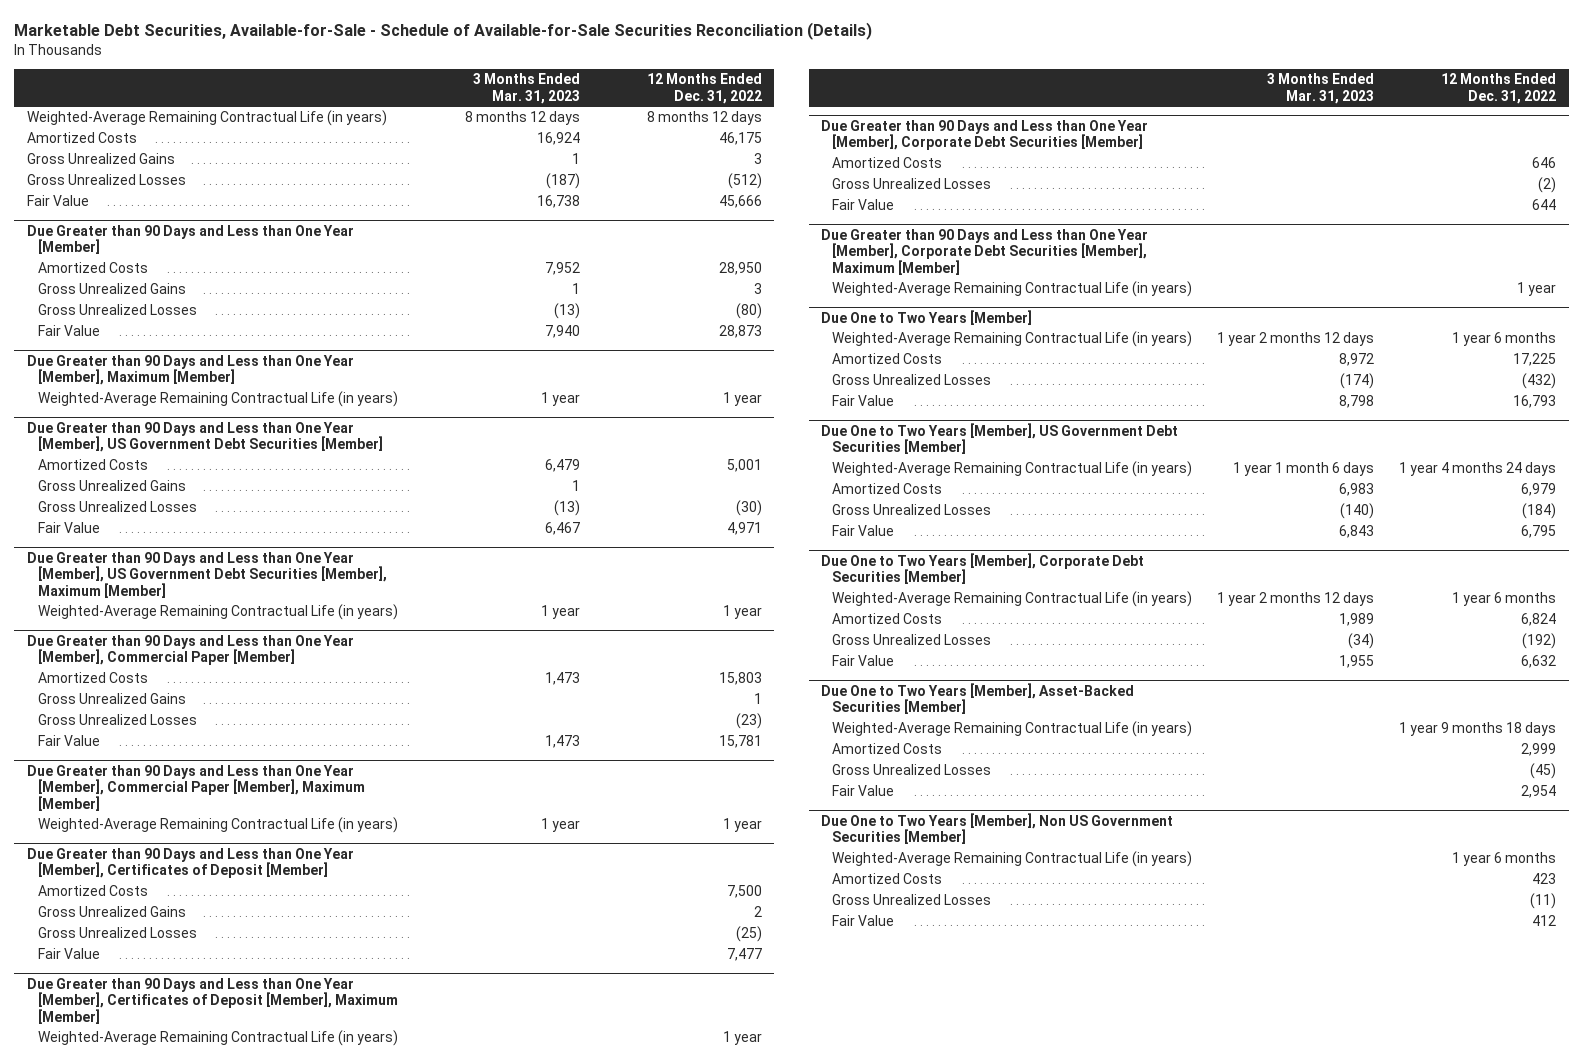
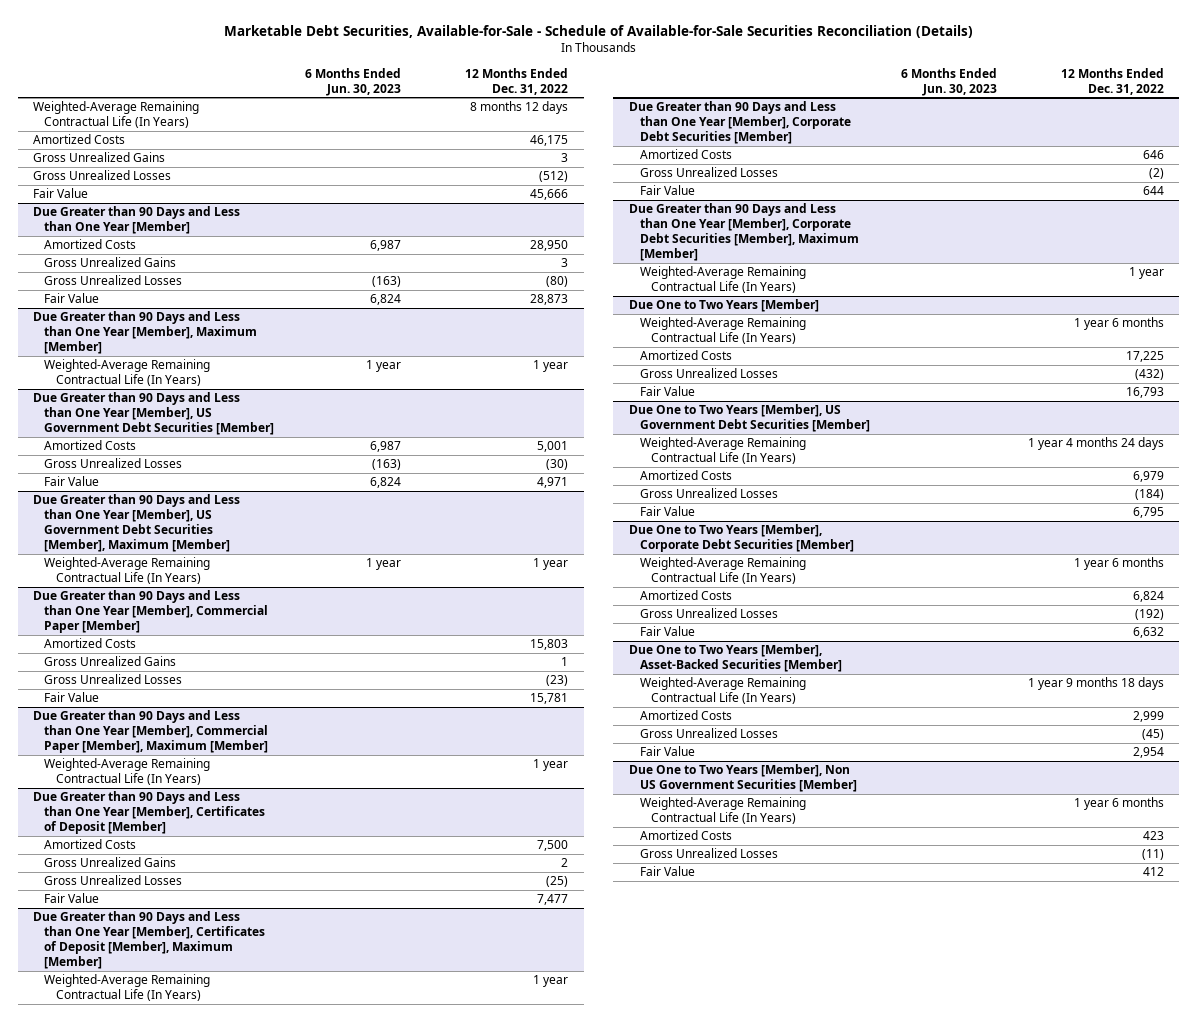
- | 3 Months Ended Mar. 31, 2023 | 12 Months Ended Dec. 31, 2022
+ | 6 Months Ended Jun. 30, 2023 | 12 Months Ended Dec. 31, 2022
- Weighted-Average Remaining Contractual Life (in years) | 8 months 12 days | 8 months 12 days
+ Weighted-Average Remaining Contractual Life (In Years) | | 8 months 12 days
@ Due Greater than 90 Days and Less than One Year [Member], Maximum [Member]
- Weighted-Average Remaining Contractual Life (in years) | 1 year | 1 year
+ Weighted-Average Remaining Contractual Life (In Years) | 1 year | 1 year
@ Due Greater than 90 Days and Less than One Year [Member], US Government Debt Securities [Member]
- Gross Unrealized Gains | 1 |
@ Due Greater than 90 Days and Less than One Year [Member], US Government Debt Securities [Member], Maximum [Member]
- Weighted-Average Remaining Contractual Life (in years) | 1 year | 1 year
+ Weighted-Average Remaining Contractual Life (In Years) | 1 year | 1 year
@ Due Greater than 90 Days and Less than One Year [Member], Commercial Paper [Member], Maximum [Member]
- Weighted-Average Remaining Contractual Life (in years) | 1 year | 1 year
+ Weighted-Average Remaining Contractual Life (In Years) | | 1 year
@ Due Greater than 90 Days and Less than One Year [Member], Certificates of Deposit [Member], Maximum [Member]
- Weighted-Average Remaining Contractual Life (in years) | | 1 year
+ Weighted-Average Remaining Contractual Life (In Years) | | 1 year
@ Due Greater than 90 Days and Less than One Year [Member], Corporate Debt Securities [Member], Maximum [Member]
- Weighted-Average Remaining Contractual Life (in years) | | 1 year
+ Weighted-Average Remaining Contractual Life (In Years) | | 1 year
@ Due One to Two Years [Member]
- Weighted-Average Remaining Contractual Life (in years) | 1 year 2 months 12 days | 1 year 6 months
+ Weighted-Average Remaining Contractual Life (In Years) | | 1 year 6 months
@ Due One to Two Years [Member], US Government Debt Securities [Member]
- Weighted-Average Remaining Contractual Life (in years) | 1 year 1 month 6 days | 1 year 4 months 24 days
+ Weighted-Average Remaining Contractual Life (In Years) | | 1 year 4 months 24 days
@ Due One to Two Years [Member], Corporate Debt Securities [Member]
- Weighted-Average Remaining Contractual Life (in years) | 1 year 2 months 12 days | 1 year 6 months
+ Weighted-Average Remaining Contractual Life (In Years) | | 1 year 6 months
@ Due One to Two Years [Member], Asset-Backed Securities [Member]
- Weighted-Average Remaining Contractual Life (in years) | | 1 year 9 months 18 days
+ Weighted-Average Remaining Contractual Life (In Years) | | 1 year 9 months 18 days
@ Due One to Two Years [Member], Non US Government Securities [Member]
- Weighted-Average Remaining Contractual Life (in years) | | 1 year 6 months
+ Weighted-Average Remaining Contractual Life (In Years) | | 1 year 6 months

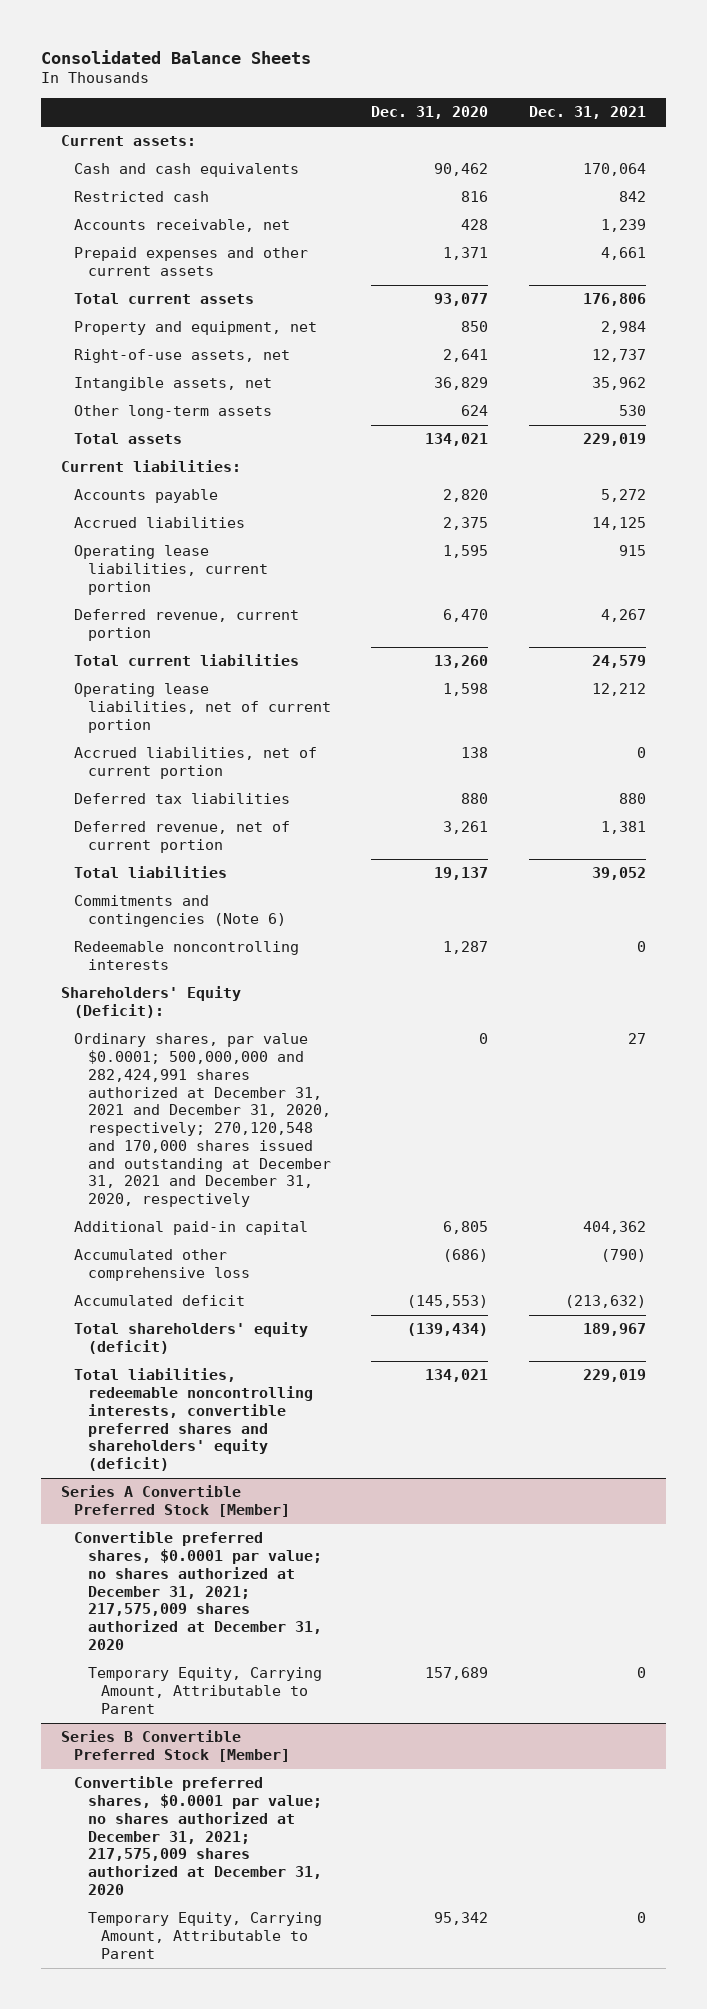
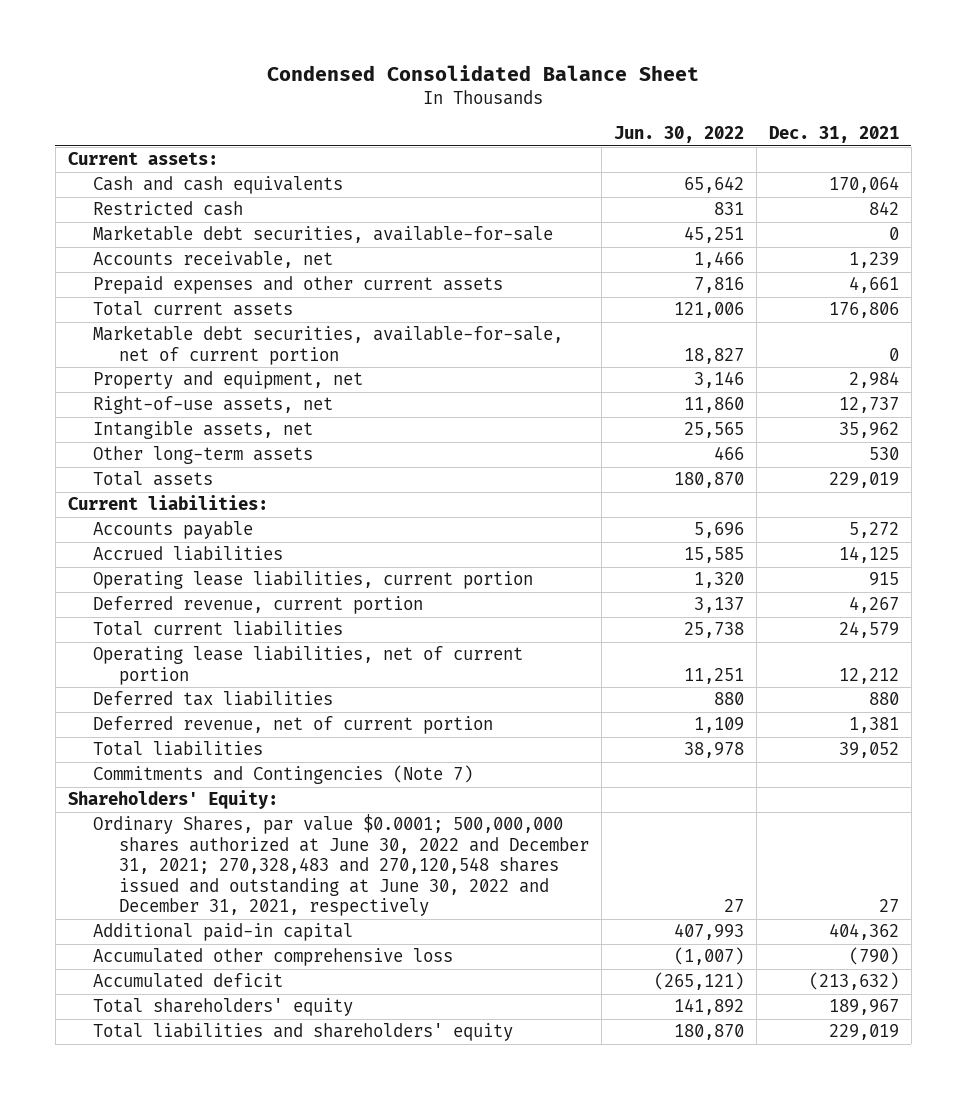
- Consolidated Balance Sheets
+ Condensed Consolidated Balance Sheet
- | Dec. 31, 2020 | Dec. 31, 2021
+ | Jun. 30, 2022 | Dec. 31, 2021
+ Marketable debt securities, available-for-sale | 45,251 | 0
+ Marketable debt securities, available-for-sale, net of current portion | 18,827 | 0
- Accrued liabilities, net of current portion | 138 | 0
- Commitments and contingencies (Note 6)
- Redeemable noncontrolling interests | 1,287 | 0
- Shareholders' Equity (Deficit):
- Ordinary shares, par value $0.0001; 500,000,000 and 282,424,991 shares authorized at December 31, 2021 and December 31, 2020, respectively; 270,120,548 and 170,000 shares issued and outstanding at December 31, 2021 and December 31, 2020, respectively | 0 | 27
+ Commitments and Contingencies (Note 7)
+ Shareholders' Equity:
+ Ordinary Shares, par value $0.0001; 500,000,000 shares authorized at June 30, 2022 and December 31, 2021; 270,328,483 and 270,120,548 shares issued and outstanding at June 30, 2022 and December 31, 2021, respectively | 27 | 27
- Total shareholders' equity (deficit) | (139,434) | 189,967
- Total liabilities, redeemable noncontrolling interests, convertible preferred shares and shareholders' equity (deficit) | 134,021 | 229,019
- Series A Convertible Preferred Stock [Member]
- Convertible preferred shares, $0.0001 par value; no shares authorized at December 31, 2021; 217,575,009 shares authorized at December 31, 2020
- Temporary Equity, Carrying Amount, Attributable to Parent | 157,689 | 0
- Series B Convertible Preferred Stock [Member]
- Convertible preferred shares, $0.0001 par value; no shares authorized at December 31, 2021; 217,575,009 shares authorized at December 31, 2020
- Temporary Equity, Carrying Amount, Attributable to Parent | 95,342 | 0
+ Total shareholders' equity | 141,892 | 189,967
+ Total liabilities and shareholders' equity | 180,870 | 229,019

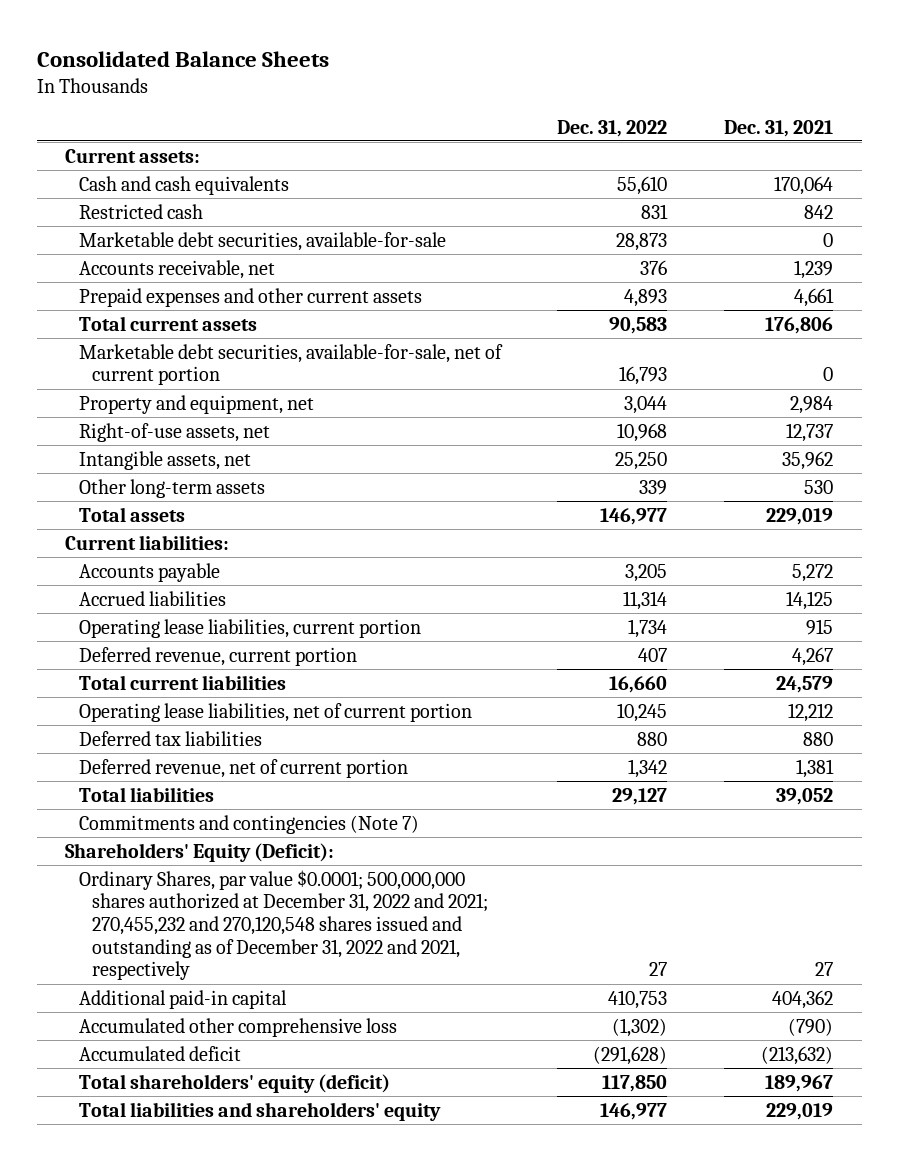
- Condensed Consolidated Balance Sheet
+ Consolidated Balance Sheets
- | Jun. 30, 2022 | Dec. 31, 2021
+ | Dec. 31, 2022 | Dec. 31, 2021
- Commitments and Contingencies (Note 7)
- Shareholders' Equity:
- Ordinary Shares, par value $0.0001; 500,000,000 shares authorized at June 30, 2022 and December 31, 2021; 270,328,483 and 270,120,548 shares issued and outstanding at June 30, 2022 and December 31, 2021, respectively | 27 | 27
+ Commitments and contingencies (Note 7)
+ Shareholders' Equity (Deficit):
+ Ordinary Shares, par value $0.0001; 500,000,000 shares authorized at December 31, 2022 and 2021; 270,455,232 and 270,120,548 shares issued and outstanding as of December 31, 2022 and 2021, respectively | 27 | 27
- Total shareholders' equity | 141,892 | 189,967
+ Total shareholders' equity (deficit) | 117,850 | 189,967

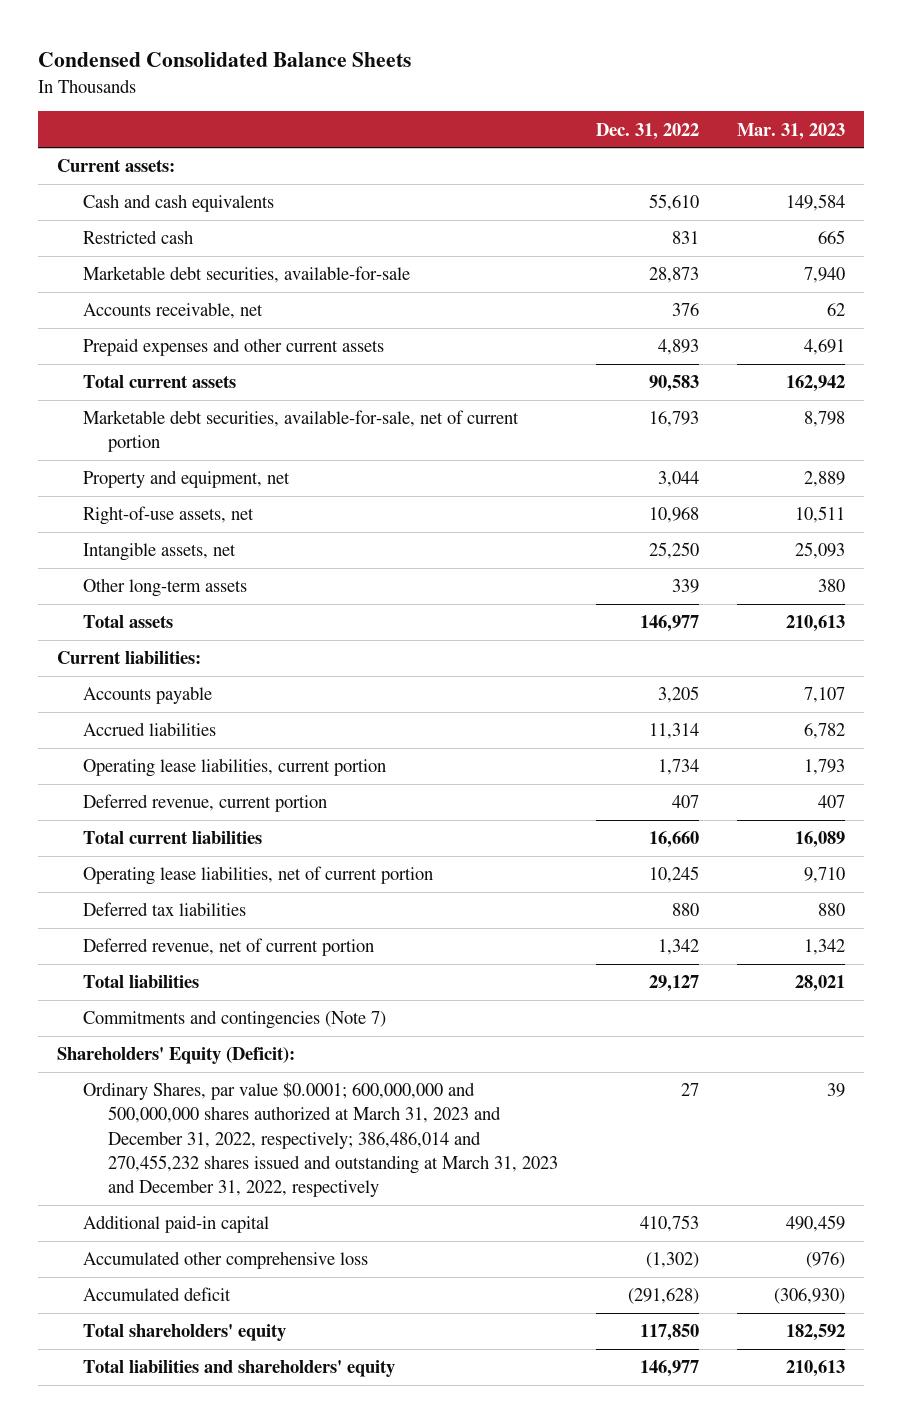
- Consolidated Balance Sheets
+ Condensed Consolidated Balance Sheets
- | Dec. 31, 2022 | Dec. 31, 2021
+ | Dec. 31, 2022 | Mar. 31, 2023
- Ordinary Shares, par value $0.0001; 500,000,000 shares authorized at December 31, 2022 and 2021; 270,455,232 and 270,120,548 shares issued and outstanding as of December 31, 2022 and 2021, respectively | 27 | 27
+ Ordinary Shares, par value $0.0001; 600,000,000 and 500,000,000 shares authorized at March 31, 2023 and December 31, 2022, respectively; 386,486,014 and 270,455,232 shares issued and outstanding at March 31, 2023 and December 31, 2022, respectively | 27 | 39
- Total shareholders' equity (deficit) | 117,850 | 189,967
+ Total shareholders' equity | 117,850 | 182,592

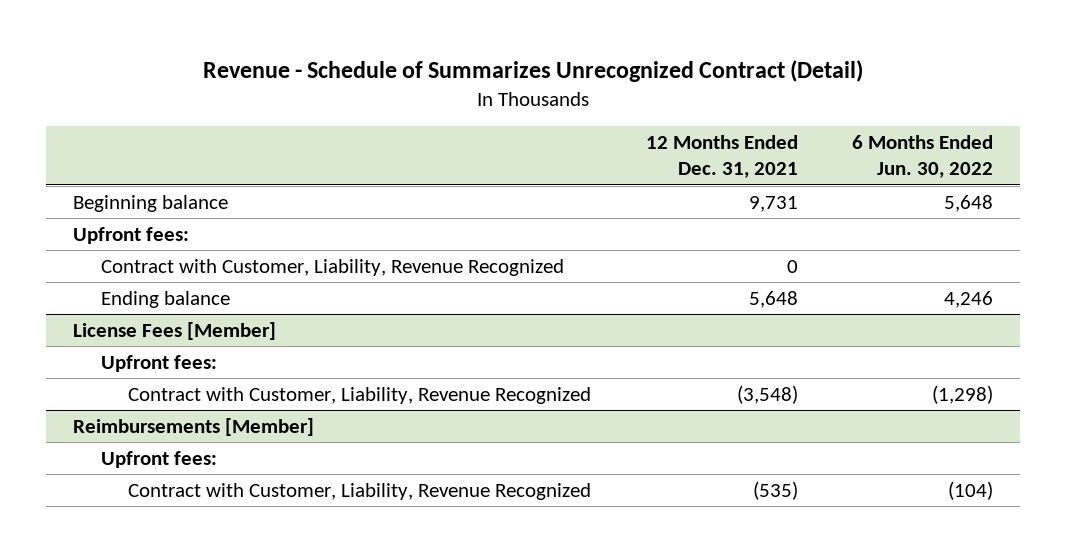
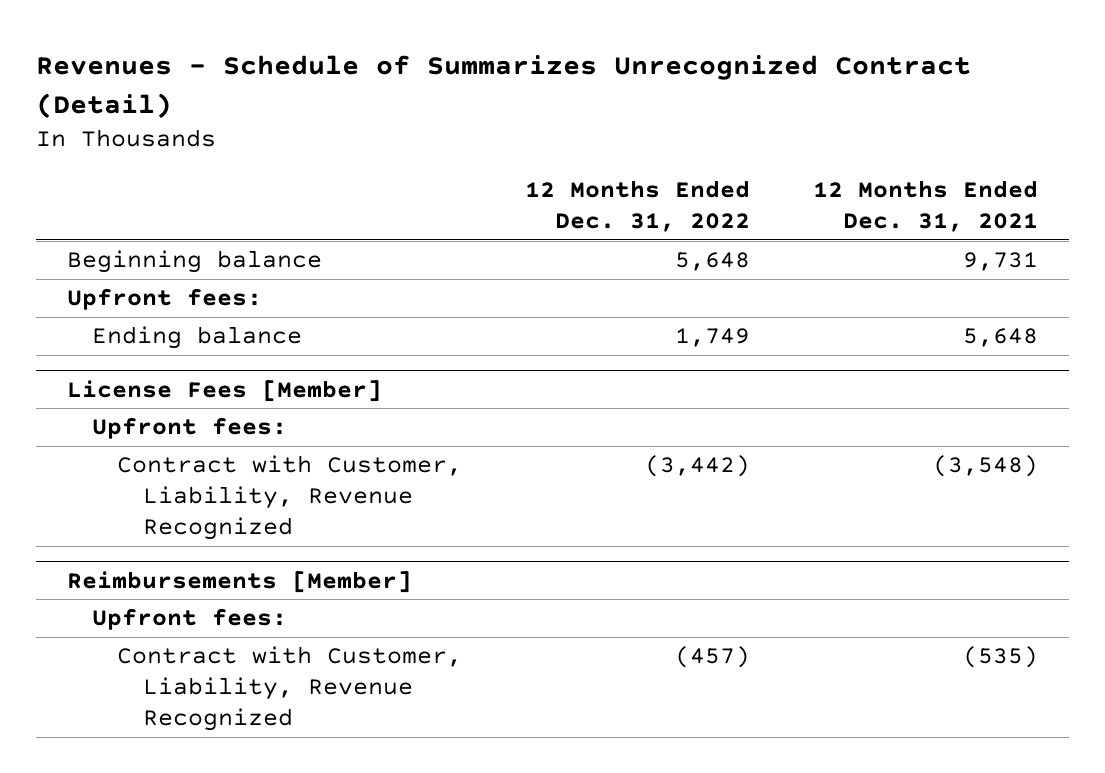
- Revenue - Schedule of Summarizes Unrecognized Contract (Detail)
+ Revenues - Schedule of Summarizes Unrecognized Contract (Detail)
- | 12 Months Ended Dec. 31, 2021 | 6 Months Ended Jun. 30, 2022
+ | 12 Months Ended Dec. 31, 2022 | 12 Months Ended Dec. 31, 2021
- Contract with Customer, Liability, Revenue Recognized | 0 |

